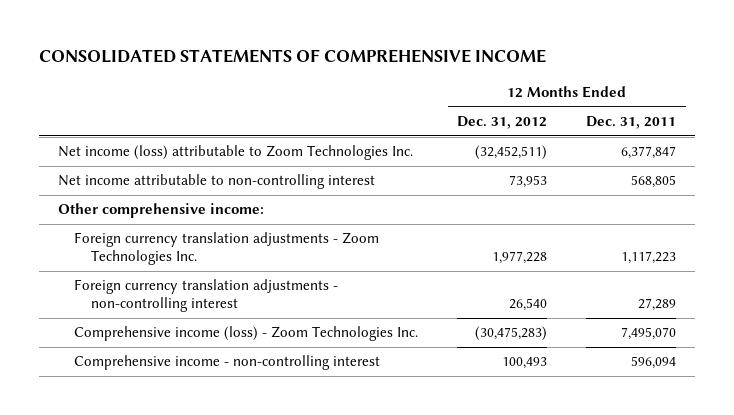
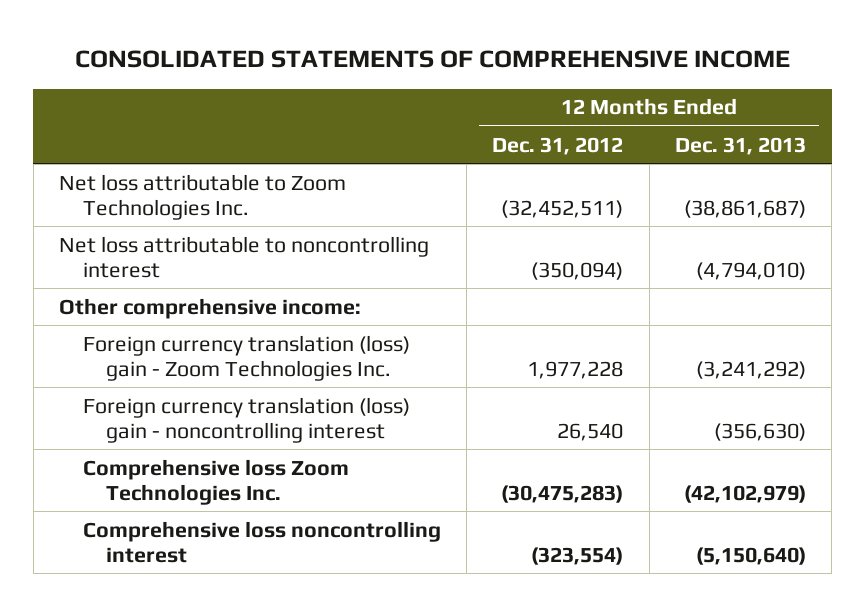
- | 12 Months Ended Dec. 31, 2012 | 12 Months Ended Dec. 31, 2011
+ | 12 Months Ended Dec. 31, 2012 | 12 Months Ended Dec. 31, 2013
- Net income (loss) attributable to Zoom Technologies Inc. | (32,452,511) | 6,377,847
- Net income attributable to non-controlling interest | 73,953 | 568,805
+ Net loss attributable to Zoom Technologies Inc. | (32,452,511) | (38,861,687)
+ Net loss attributable to noncontrolling interest | (350,094) | (4,794,010)
- Foreign currency translation adjustments - Zoom Technologies Inc. | 1,977,228 | 1,117,223
- Foreign currency translation adjustments - non-controlling interest | 26,540 | 27,289
- Comprehensive income (loss) - Zoom Technologies Inc. | (30,475,283) | 7,495,070
- Comprehensive income - non-controlling interest | 100,493 | 596,094
+ Foreign currency translation (loss) gain - Zoom Technologies Inc. | 1,977,228 | (3,241,292)
+ Foreign currency translation (loss) gain - noncontrolling interest | 26,540 | (356,630)
+ Comprehensive loss Zoom Technologies Inc. | (30,475,283) | (42,102,979)
+ Comprehensive loss noncontrolling interest | (323,554) | (5,150,640)

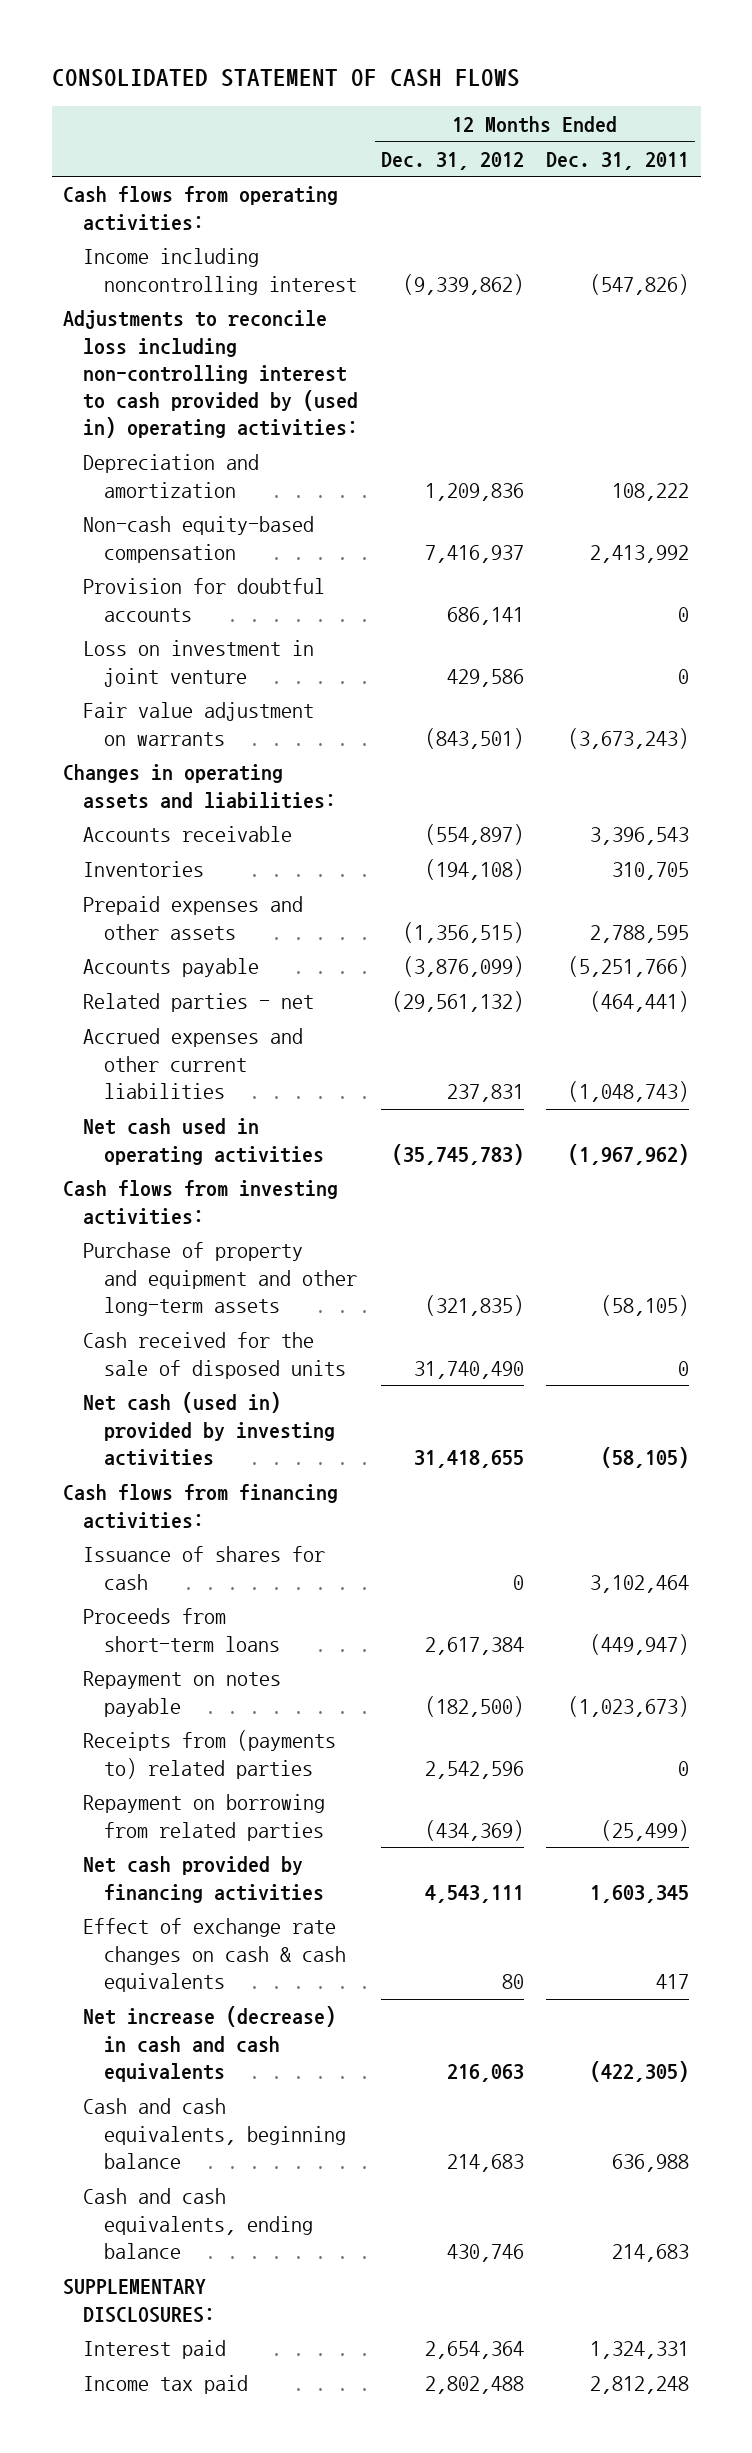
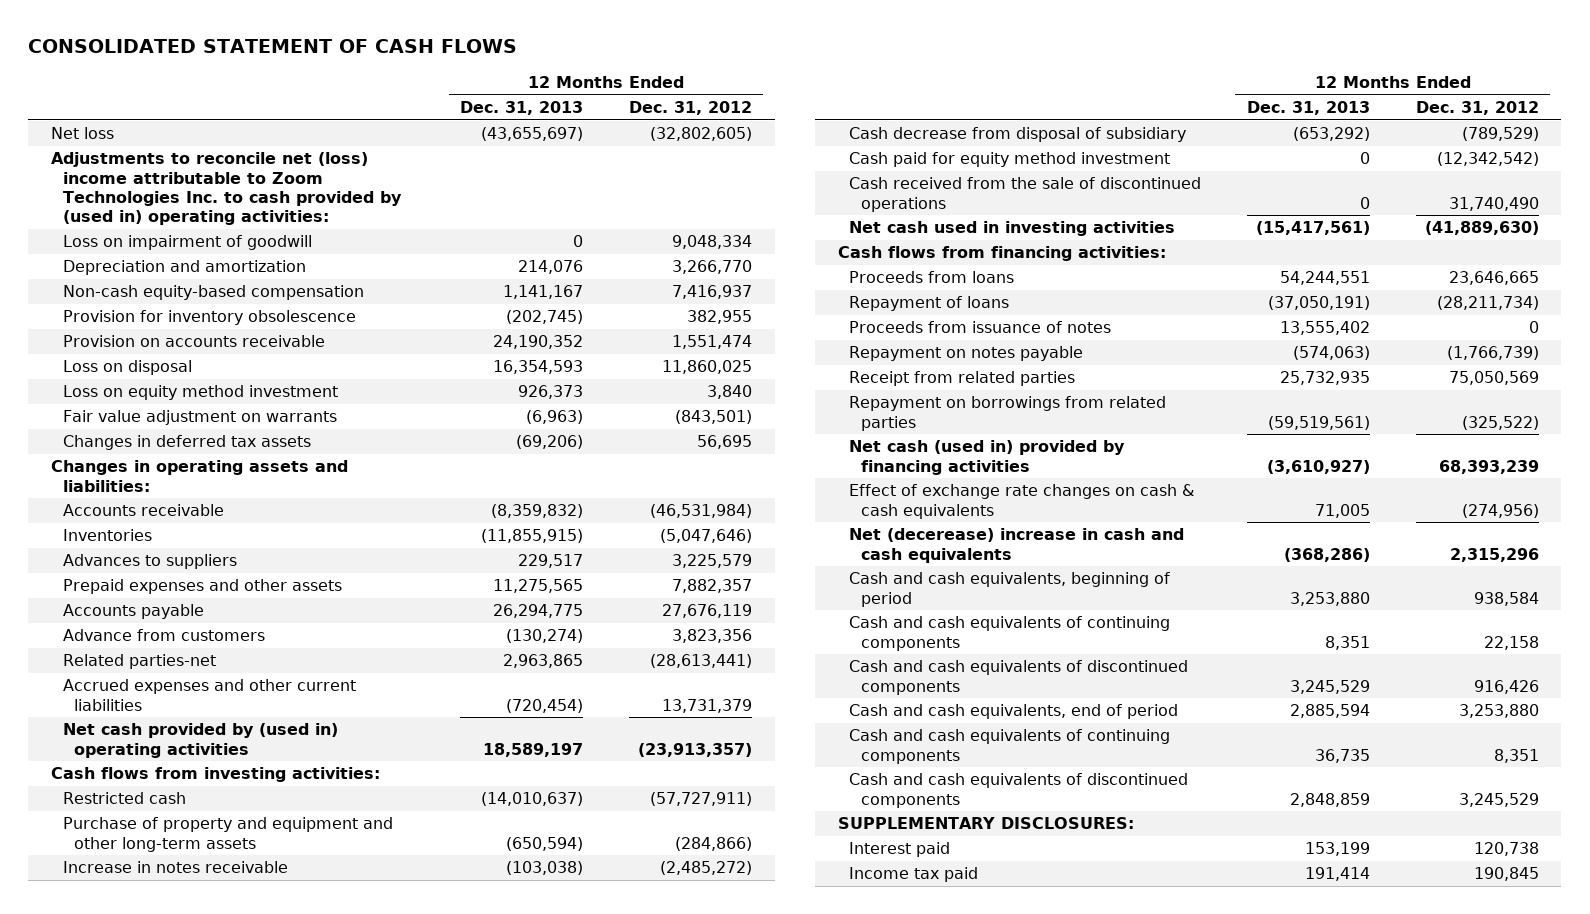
- | 12 Months Ended Dec. 31, 2012 | 12 Months Ended Dec. 31, 2011
+ | 12 Months Ended Dec. 31, 2013 | 12 Months Ended Dec. 31, 2012
- Cash flows from operating activities:
- Income including noncontrolling interest | (9,339,862) | (547,826)
- Adjustments to reconcile loss including non-controlling interest to cash provided by (used in) operating activities:
- Depreciation and amortization | 1,209,836 | 108,222
+ Net loss | (43,655,697) | (32,802,605)
+ Adjustments to reconcile net (loss) income attributable to Zoom Technologies Inc. to cash provided by (used in) operating activities:
+ Loss on impairment of goodwill | 0 | 9,048,334
+ Depreciation and amortization | 214,076 | 3,266,770
- Provision for doubtful accounts | 686,141 | 0
- Loss on investment in joint venture | 429,586 | 0
+ Provision for inventory obsolescence | (202,745) | 382,955
+ Provision on accounts receivable | 24,190,352 | 1,551,474
+ Loss on disposal | 16,354,593 | 11,860,025
+ Loss on equity method investment | 926,373 | 3,840
+ Changes in deferred tax assets | (69,206) | 56,695
- Accounts receivable | (554,897) | 3,396,543
- Inventories | (194,108) | 310,705
- Prepaid expenses and other assets | (1,356,515) | 2,788,595
- Accounts payable | (3,876,099) | (5,251,766)
- Related parties - net | (29,561,132) | (464,441)
- Accrued expenses and other current liabilities | 237,831 | (1,048,743)
- Net cash used in operating activities | (35,745,783) | (1,967,962)
+ Accounts receivable | (8,359,832) | (46,531,984)
+ Inventories | (11,855,915) | (5,047,646)
+ Advances to suppliers | 229,517 | 3,225,579
+ Prepaid expenses and other assets | 11,275,565 | 7,882,357
+ Accounts payable | 26,294,775 | 27,676,119
+ Advance from customers | (130,274) | 3,823,356
+ Related parties-net | 2,963,865 | (28,613,441)
+ Accrued expenses and other current liabilities | (720,454) | 13,731,379
+ Net cash provided by (used in) operating activities | 18,589,197 | (23,913,357)
- Purchase of property and equipment and other long-term assets | (321,835) | (58,105)
- Cash received for the sale of disposed units | 31,740,490 | 0
- Net cash (used in) provided by investing activities | 31,418,655 | (58,105)
+ Restricted cash | (14,010,637) | (57,727,911)
+ Purchase of property and equipment and other long-term assets | (650,594) | (284,866)
+ Increase in notes receivable | (103,038) | (2,485,272)
+ Cash decrease from disposal of subsidiary | (653,292) | (789,529)
+ Cash paid for equity method investment | 0 | (12,342,542)
+ Cash received from the sale of discontinued operations | 0 | 31,740,490
+ Net cash used in investing activities | (15,417,561) | (41,889,630)
- Issuance of shares for cash | 0 | 3,102,464
- Proceeds from short-term loans | 2,617,384 | (449,947)
- Repayment on notes payable | (182,500) | (1,023,673)
- Receipts from (payments to) related parties | 2,542,596 | 0
- Repayment on borrowing from related parties | (434,369) | (25,499)
- Net cash provided by financing activities | 4,543,111 | 1,603,345
- Effect of exchange rate changes on cash & cash equivalents | 80 | 417
- Net increase (decrease) in cash and cash equivalents | 216,063 | (422,305)
- Cash and cash equivalents, beginning balance | 214,683 | 636,988
- Cash and cash equivalents, ending balance | 430,746 | 214,683
+ Proceeds from loans | 54,244,551 | 23,646,665
+ Repayment of loans | (37,050,191) | (28,211,734)
+ Proceeds from issuance of notes | 13,555,402 | 0
+ Repayment on notes payable | (574,063) | (1,766,739)
+ Receipt from related parties | 25,732,935 | 75,050,569
+ Repayment on borrowings from related parties | (59,519,561) | (325,522)
+ Net cash (used in) provided by financing activities | (3,610,927) | 68,393,239
+ Effect of exchange rate changes on cash & cash equivalents | 71,005 | (274,956)
+ Net (decerease) increase in cash and cash equivalents | (368,286) | 2,315,296
+ Cash and cash equivalents, beginning of period | 3,253,880 | 938,584
+ Cash and cash equivalents of continuing components | 8,351 | 22,158
+ Cash and cash equivalents of discontinued components | 3,245,529 | 916,426
+ Cash and cash equivalents, end of period | 2,885,594 | 3,253,880
+ Cash and cash equivalents of continuing components | 36,735 | 8,351
+ Cash and cash equivalents of discontinued components | 2,848,859 | 3,245,529
- Interest paid | 2,654,364 | 1,324,331
- Income tax paid | 2,802,488 | 2,812,248
+ Interest paid | 153,199 | 120,738
+ Income tax paid | 191,414 | 190,845

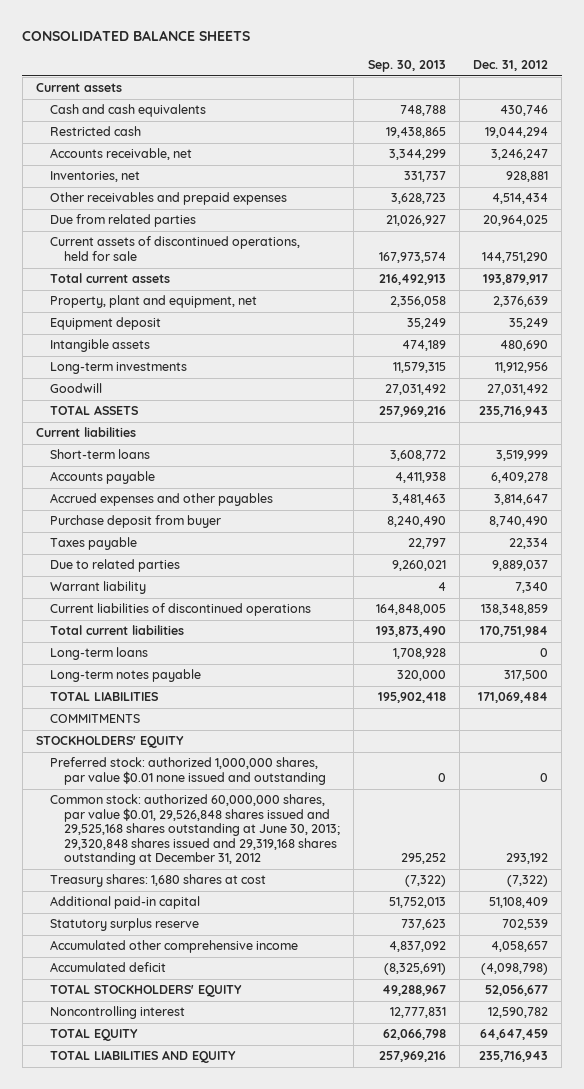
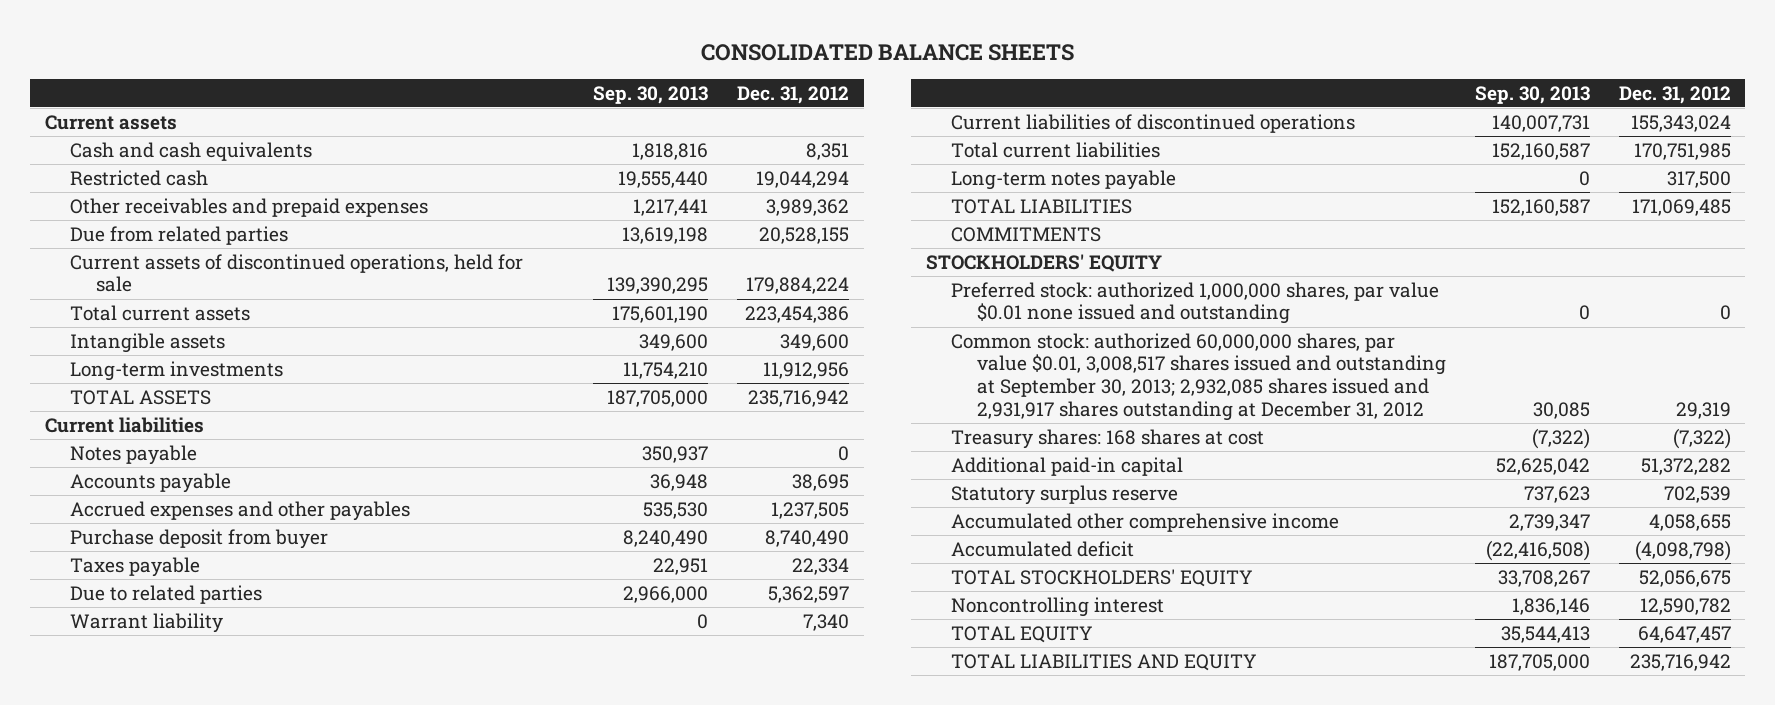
- Cash and cash equivalents | 748,788 | 430,746
- Restricted cash | 19,438,865 | 19,044,294
- Accounts receivable, net | 3,344,299 | 3,246,247
- Inventories, net | 331,737 | 928,881
- Other receivables and prepaid expenses | 3,628,723 | 4,514,434
- Due from related parties | 21,026,927 | 20,964,025
- Current assets of discontinued operations, held for sale | 167,973,574 | 144,751,290
- Total current assets | 216,492,913 | 193,879,917
- Property, plant and equipment, net | 2,356,058 | 2,376,639
- Equipment deposit | 35,249 | 35,249
- Intangible assets | 474,189 | 480,690
- Long-term investments | 11,579,315 | 11,912,956
- Goodwill | 27,031,492 | 27,031,492
- TOTAL ASSETS | 257,969,216 | 235,716,943
+ Cash and cash equivalents | 1,818,816 | 8,351
+ Restricted cash | 19,555,440 | 19,044,294
+ Other receivables and prepaid expenses | 1,217,441 | 3,989,362
+ Due from related parties | 13,619,198 | 20,528,155
+ Current assets of discontinued operations, held for sale | 139,390,295 | 179,884,224
+ Total current assets | 175,601,190 | 223,454,386
+ Intangible assets | 349,600 | 349,600
+ Long-term investments | 11,754,210 | 11,912,956
+ TOTAL ASSETS | 187,705,000 | 235,716,942
- Short-term loans | 3,608,772 | 3,519,999
- Accounts payable | 4,411,938 | 6,409,278
- Accrued expenses and other payables | 3,481,463 | 3,814,647
+ Notes payable | 350,937 | 0
+ Accounts payable | 36,948 | 38,695
+ Accrued expenses and other payables | 535,530 | 1,237,505
- Taxes payable | 22,797 | 22,334
- Due to related parties | 9,260,021 | 9,889,037
- Warrant liability | 4 | 7,340
- Current liabilities of discontinued operations | 164,848,005 | 138,348,859
- Total current liabilities | 193,873,490 | 170,751,984
- Long-term loans | 1,708,928 | 0
- Long-term notes payable | 320,000 | 317,500
- TOTAL LIABILITIES | 195,902,418 | 171,069,484
+ Taxes payable | 22,951 | 22,334
+ Due to related parties | 2,966,000 | 5,362,597
+ Warrant liability | 0 | 7,340
+ Current liabilities of discontinued operations | 140,007,731 | 155,343,024
+ Total current liabilities | 152,160,587 | 170,751,985
+ Long-term notes payable | 0 | 317,500
+ TOTAL LIABILITIES | 152,160,587 | 171,069,485
- Common stock: authorized 60,000,000 shares, par value $0.01, 29,526,848 shares issued and 29,525,168 shares outstanding at June 30, 2013; 29,320,848 shares issued and 29,319,168 shares outstanding at December 31, 2012 | 295,252 | 293,192
- Treasury shares: 1,680 shares at cost | (7,322) | (7,322)
- Additional paid-in capital | 51,752,013 | 51,108,409
+ Common stock: authorized 60,000,000 shares, par value $0.01, 3,008,517 shares issued and outstanding at September 30, 2013; 2,932,085 shares issued and 2,931,917 shares outstanding at December 31, 2012 | 30,085 | 29,319
+ Treasury shares: 168 shares at cost | (7,322) | (7,322)
+ Additional paid-in capital | 52,625,042 | 51,372,282
- Accumulated other comprehensive income | 4,837,092 | 4,058,657
- Accumulated deficit | (8,325,691) | (4,098,798)
- TOTAL STOCKHOLDERS' EQUITY | 49,288,967 | 52,056,677
- Noncontrolling interest | 12,777,831 | 12,590,782
- TOTAL EQUITY | 62,066,798 | 64,647,459
- TOTAL LIABILITIES AND EQUITY | 257,969,216 | 235,716,943
+ Accumulated other comprehensive income | 2,739,347 | 4,058,655
+ Accumulated deficit | (22,416,508) | (4,098,798)
+ TOTAL STOCKHOLDERS' EQUITY | 33,708,267 | 52,056,675
+ Noncontrolling interest | 1,836,146 | 12,590,782
+ TOTAL EQUITY | 35,544,413 | 64,647,457
+ TOTAL LIABILITIES AND EQUITY | 187,705,000 | 235,716,942

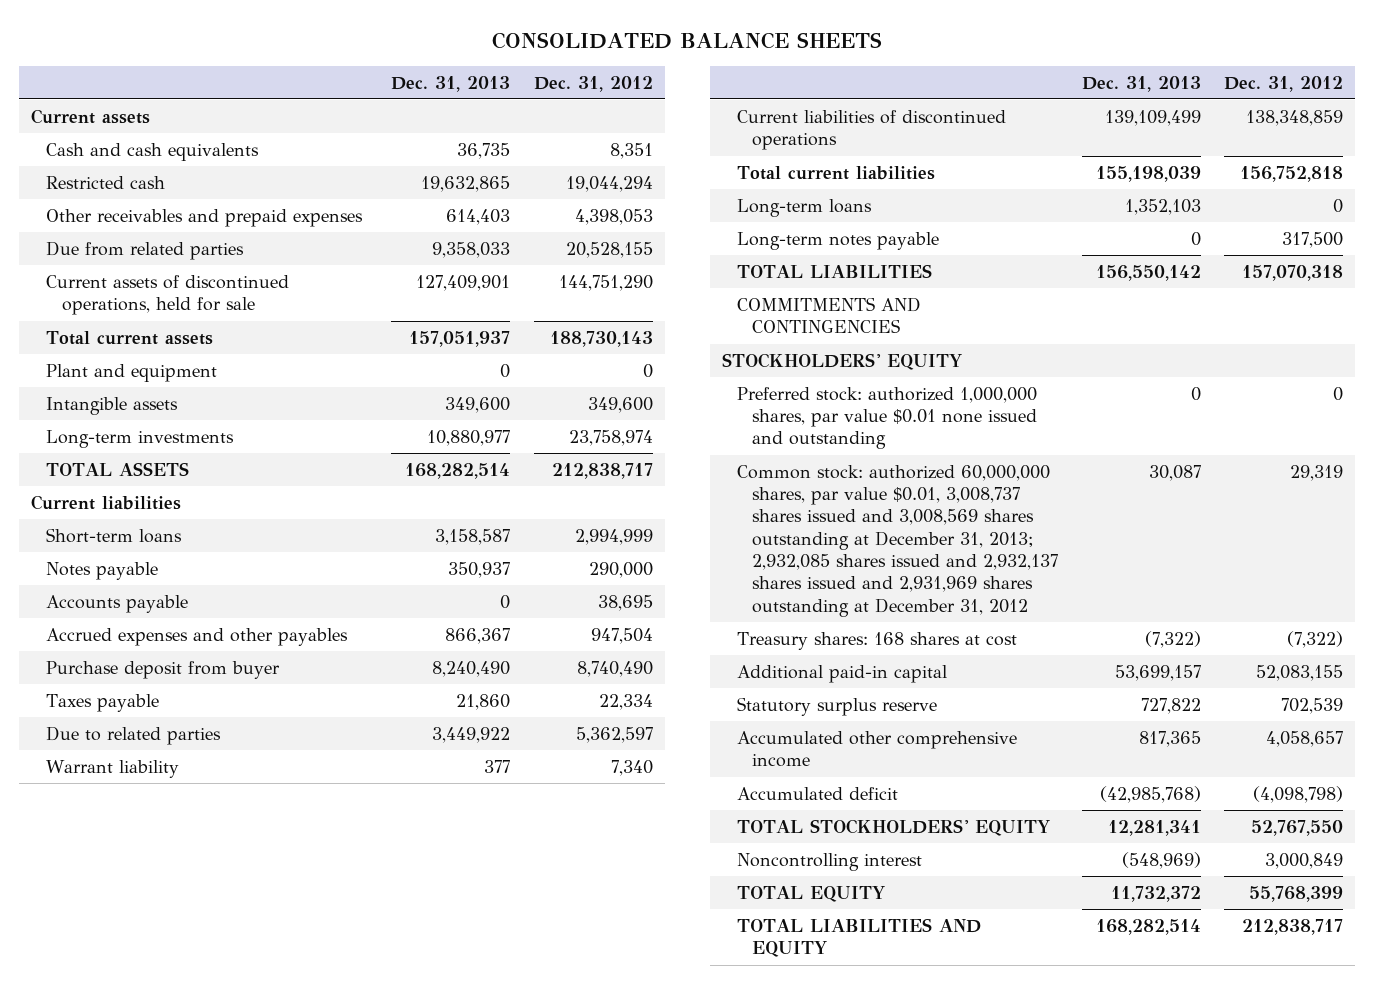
- | Sep. 30, 2013 | Dec. 31, 2012
+ | Dec. 31, 2013 | Dec. 31, 2012
- Other receivables and prepaid expenses | 1,217,441 | 3,989,362
+ Other receivables and prepaid expenses | 614,403 | 4,398,053
- Current assets of discontinued operations, held for sale | 139,390,295 | 179,884,224
- Total current assets | 175,601,190 | 223,454,386
+ Current assets of discontinued operations, held for sale | 127,409,901 | 144,751,290
+ Total current assets | 157,051,937 | 188,730,143
+ Plant and equipment | 0 | 0
- Long-term investments | 11,754,210 | 11,912,956
- TOTAL ASSETS | 187,705,000 | 235,716,942
+ Long-term investments | 10,880,977 | 23,758,974
+ TOTAL ASSETS | 168,282,514 | 212,838,717
- Notes payable | 350,937 | 0
+ Short-term loans | 3,158,587 | 2,994,999
+ Notes payable | 350,937 | 290,000
- Accrued expenses and other payables | 535,530 | 1,237,505
+ Accrued expenses and other payables | 866,367 | 947,504
- Current liabilities of discontinued operations | 140,007,731 | 155,343,024
- Total current liabilities | 152,160,587 | 170,751,985
+ Current liabilities of discontinued operations | 139,109,499 | 138,348,859
+ Total current liabilities | 155,198,039 | 156,752,818
+ Long-term loans | 1,352,103 | 0
- TOTAL LIABILITIES | 152,160,587 | 171,069,485
- COMMITMENTS
+ TOTAL LIABILITIES | 156,550,142 | 157,070,318
+ COMMITMENTS AND CONTINGENCIES
- Common stock: authorized 60,000,000 shares, par value $0.01, 3,008,517 shares issued and outstanding at September 30, 2013; 2,932,085 shares issued and 2,931,917 shares outstanding at December 31, 2012 | 30,085 | 29,319
+ Common stock: authorized 60,000,000 shares, par value $0.01, 3,008,737 shares issued and 3,008,569 shares outstanding at December 31, 2013; 2,932,085 shares issued and 2,932,137 shares issued and 2,931,969 shares outstanding at December 31, 2012 | 30,087 | 29,319
- Additional paid-in capital | 52,625,042 | 51,372,282
+ Additional paid-in capital | 53,699,157 | 52,083,155
- Accumulated other comprehensive income | 2,739,347 | 4,058,655
+ Accumulated other comprehensive income | 817,365 | 4,058,657
- TOTAL STOCKHOLDERS' EQUITY | 33,708,267 | 52,056,675
- Noncontrolling interest | 1,836,146 | 12,590,782
- TOTAL EQUITY | 35,544,413 | 64,647,457
- TOTAL LIABILITIES AND EQUITY | 187,705,000 | 235,716,942
+ TOTAL STOCKHOLDERS' EQUITY | 12,281,341 | 52,767,550
+ Noncontrolling interest | (548,969) | 3,000,849
+ TOTAL EQUITY | 11,732,372 | 55,768,399
+ TOTAL LIABILITIES AND EQUITY | 168,282,514 | 212,838,717

